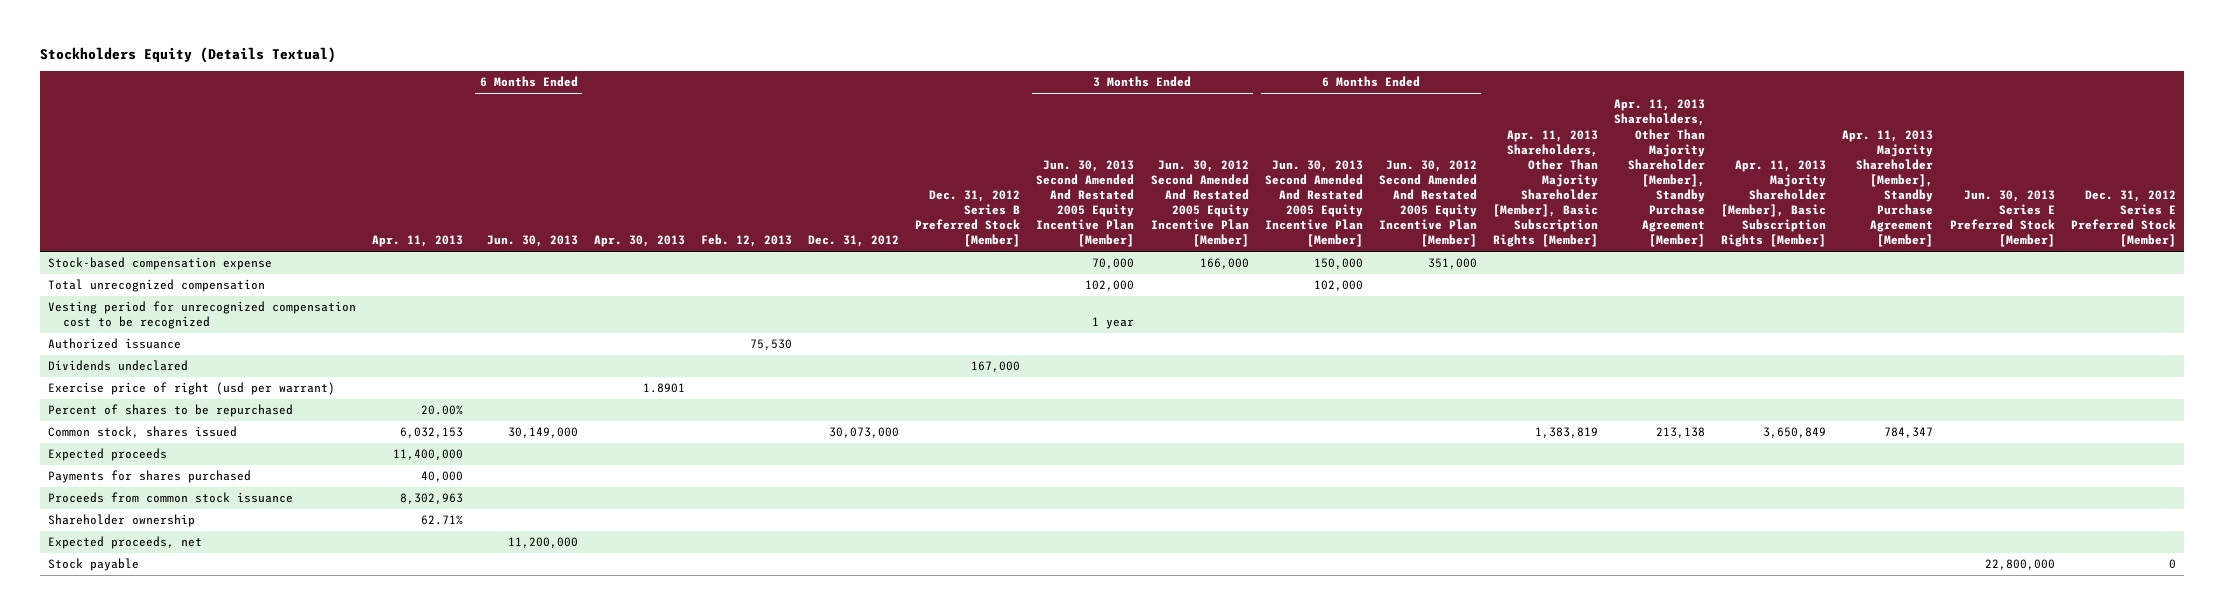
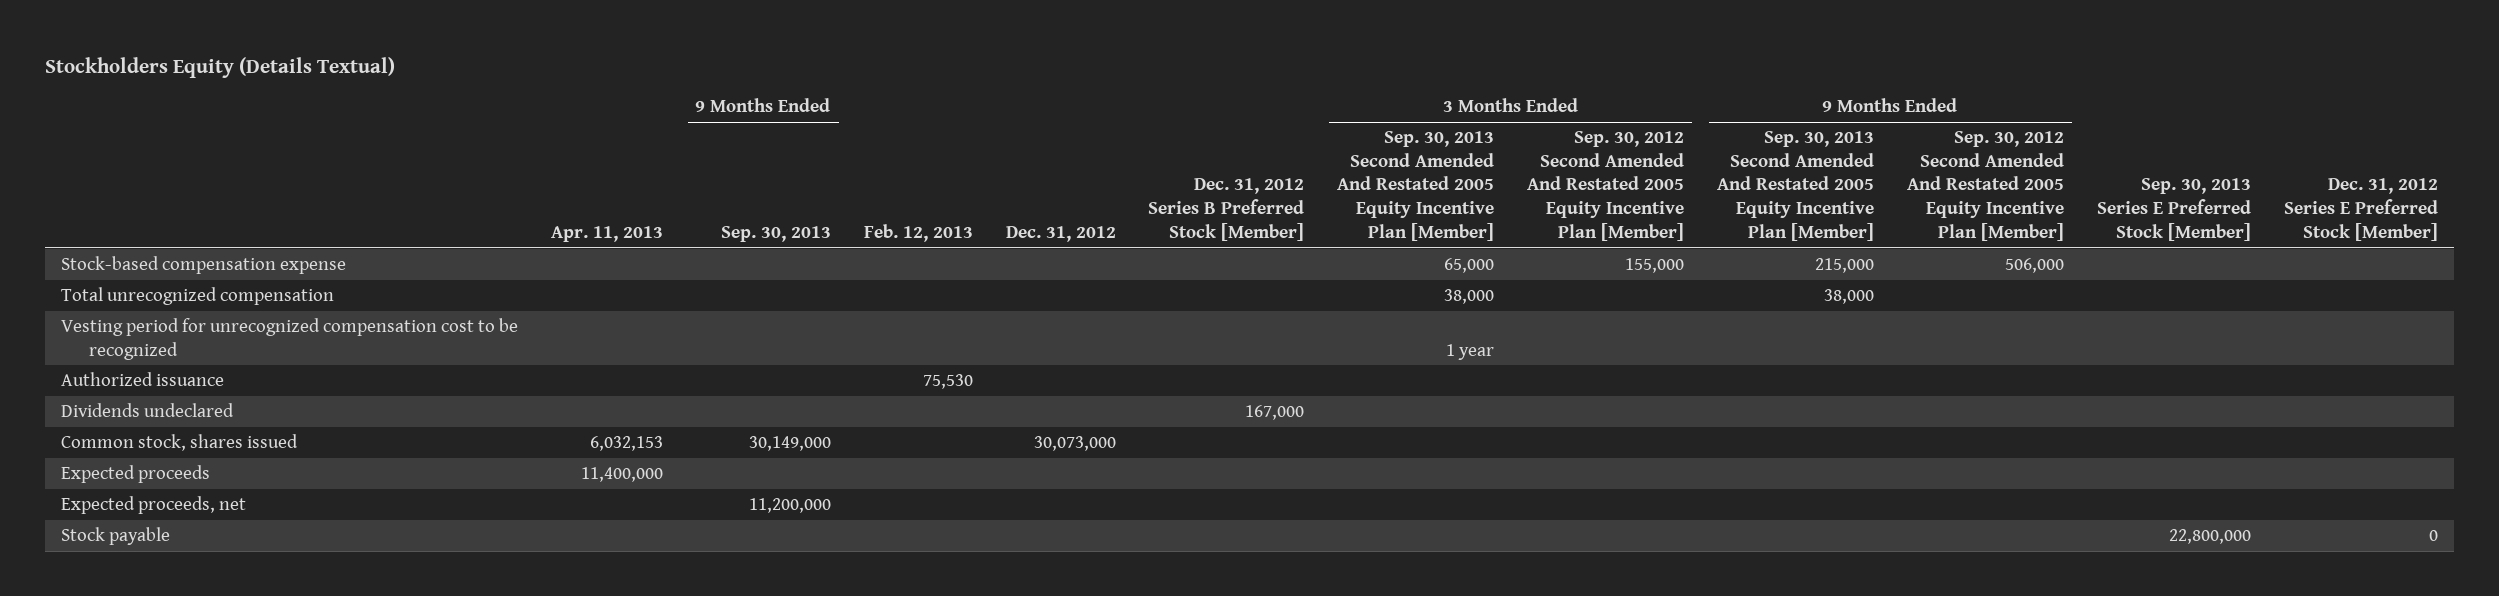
- | Apr. 11, 2013 | 6 Months Ended Jun. 30, 2013 | Apr. 30, 2013 | Feb. 12, 2013 | Dec. 31, 2012 | Dec. 31, 2012 Series B Preferred Stock [Member] | 3 Months Ended Jun. 30, 2013 Second Amended And Restated 2005 Equity Incentive Plan [Member] | 3 Months Ended Jun. 30, 2012 Second Amended And Restated 2005 Equity Incentive Plan [Member] | 6 Months Ended Jun. 30, 2013 Second Amended And Restated 2005 Equity Incentive Plan [Member] | 6 Months Ended Jun. 30, 2012 Second Amended And Restated 2005 Equity Incentive Plan [Member] | Apr. 11, 2013 Shareholders, Other Than Majority Shareholder [Member], Basic Subscription Rights [Member] | Apr. 11, 2013 Shareholders, Other Than Majority Shareholder [Member], Standby Purchase Agreement [Member] | Apr. 11, 2013 Majority Shareholder [Member], Basic Subscription Rights [Member] | Apr. 11, 2013 Majority Shareholder [Member], Standby Purchase Agreement [Member] | Jun. 30, 2013 Series E Preferred Stock [Member] | Dec. 31, 2012 Series E Preferred Stock [Member]
+ | Apr. 11, 2013 | 9 Months Ended Sep. 30, 2013 | Feb. 12, 2013 | Dec. 31, 2012 | Dec. 31, 2012 Series B Preferred Stock [Member] | 3 Months Ended Sep. 30, 2013 Second Amended And Restated 2005 Equity Incentive Plan [Member] | 3 Months Ended Sep. 30, 2012 Second Amended And Restated 2005 Equity Incentive Plan [Member] | 9 Months Ended Sep. 30, 2013 Second Amended And Restated 2005 Equity Incentive Plan [Member] | 9 Months Ended Sep. 30, 2012 Second Amended And Restated 2005 Equity Incentive Plan [Member] | Sep. 30, 2013 Series E Preferred Stock [Member] | Dec. 31, 2012 Series E Preferred Stock [Member]
- Exercise price of right (usd per warrant) | | | 1.8901 | | | | | | | | | | | | |
- Percent of shares to be repurchased | 20.00% | | | | | | | | | | | | | | |
- Payments for shares purchased | 40,000 | | | | | | | | | | | | | | |
- Proceeds from common stock issuance | 8,302,963 | | | | | | | | | | | | | | |
- Shareholder ownership | 62.71% | | | | | | | | | | | | | | |

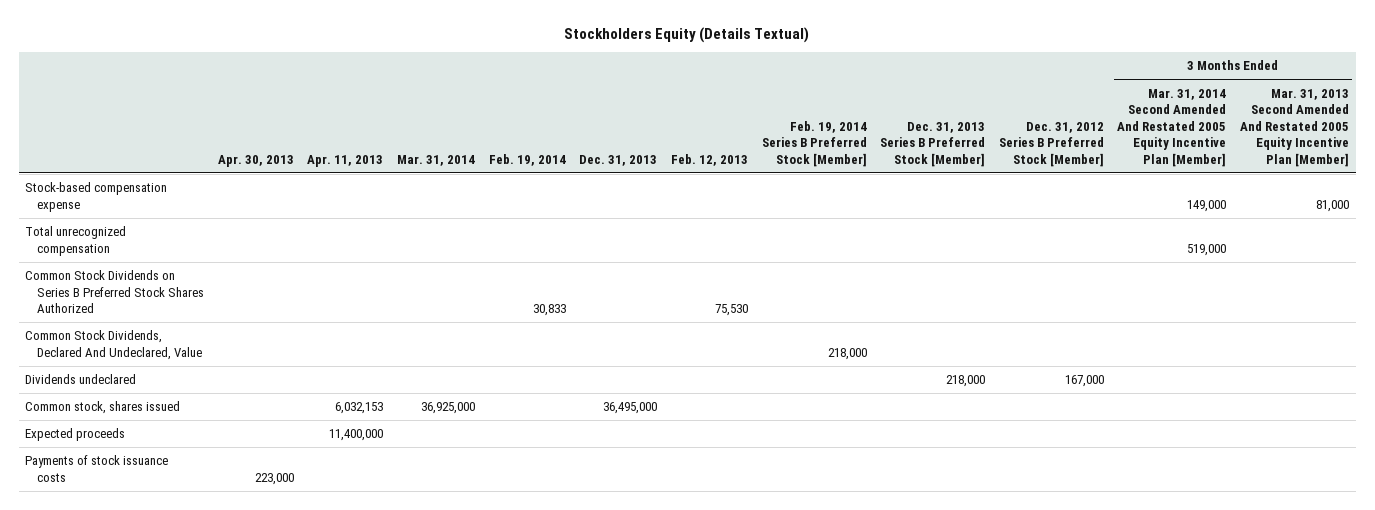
- | Apr. 11, 2013 | 9 Months Ended Sep. 30, 2013 | Feb. 12, 2013 | Dec. 31, 2012 | Dec. 31, 2012 Series B Preferred Stock [Member] | 3 Months Ended Sep. 30, 2013 Second Amended And Restated 2005 Equity Incentive Plan [Member] | 3 Months Ended Sep. 30, 2012 Second Amended And Restated 2005 Equity Incentive Plan [Member] | 9 Months Ended Sep. 30, 2013 Second Amended And Restated 2005 Equity Incentive Plan [Member] | 9 Months Ended Sep. 30, 2012 Second Amended And Restated 2005 Equity Incentive Plan [Member] | Sep. 30, 2013 Series E Preferred Stock [Member] | Dec. 31, 2012 Series E Preferred Stock [Member]
+ | Apr. 30, 2013 | Apr. 11, 2013 | Mar. 31, 2014 | Feb. 19, 2014 | Dec. 31, 2013 | Feb. 12, 2013 | Feb. 19, 2014 Series B Preferred Stock [Member] | Dec. 31, 2013 Series B Preferred Stock [Member] | Dec. 31, 2012 Series B Preferred Stock [Member] | 3 Months Ended Mar. 31, 2014 Second Amended And Restated 2005 Equity Incentive Plan [Member] | 3 Months Ended Mar. 31, 2013 Second Amended And Restated 2005 Equity Incentive Plan [Member]
- Vesting period for unrecognized compensation cost to be recognized | | | | | | 1 year | | | | |
- Authorized issuance | | | 75,530 | | | | | | | |
+ Common Stock Dividends on Series B Preferred Stock Shares Authorized | | | | 30,833 | | 75,530 | | | | |
+ Common Stock Dividends, Declared And Undeclared, Value | | | | | | | 218,000 | | | |
- Expected proceeds, net | | 11,200,000 | | | | | | | | |
- Stock payable | | | | | | | | | | 22,800,000 | 0
+ Payments of stock issuance costs | 223,000 | | | | | | | | | |

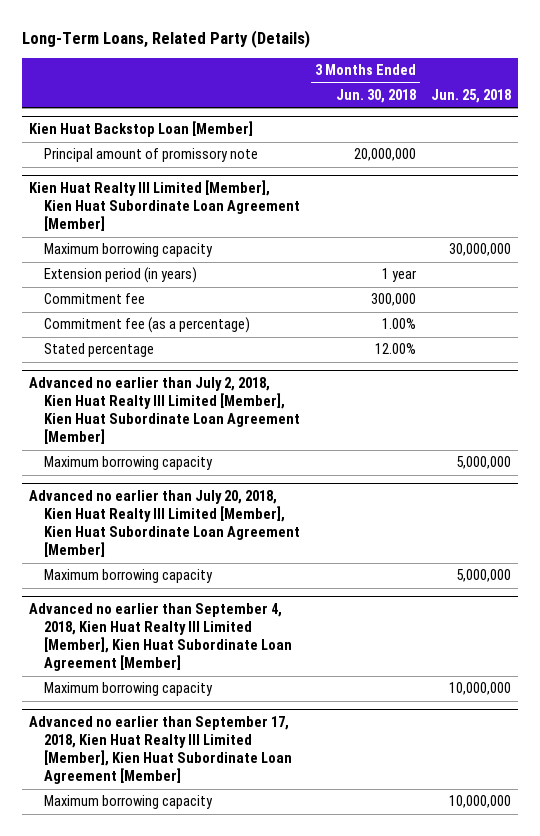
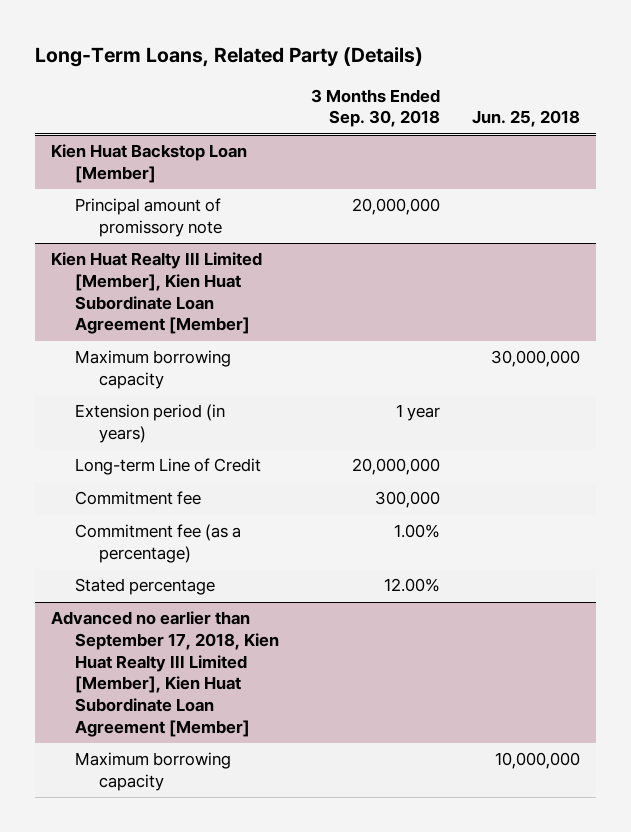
- | 3 Months Ended Jun. 30, 2018 | Jun. 25, 2018
+ | 3 Months Ended Sep. 30, 2018 | Jun. 25, 2018
@ Kien Huat Realty III Limited [Member], Kien Huat Subordinate Loan Agreement [Member]
+ Long-term Line of Credit | 20,000,000 |
- Advanced no earlier than July 2, 2018, Kien Huat Realty III Limited [Member], Kien Huat Subordinate Loan Agreement [Member]
- Maximum borrowing capacity | | 5,000,000
- Advanced no earlier than July 20, 2018, Kien Huat Realty III Limited [Member], Kien Huat Subordinate Loan Agreement [Member]
- Maximum borrowing capacity | | 5,000,000
- Advanced no earlier than September 4, 2018, Kien Huat Realty III Limited [Member], Kien Huat Subordinate Loan Agreement [Member]
- Maximum borrowing capacity | | 10,000,000

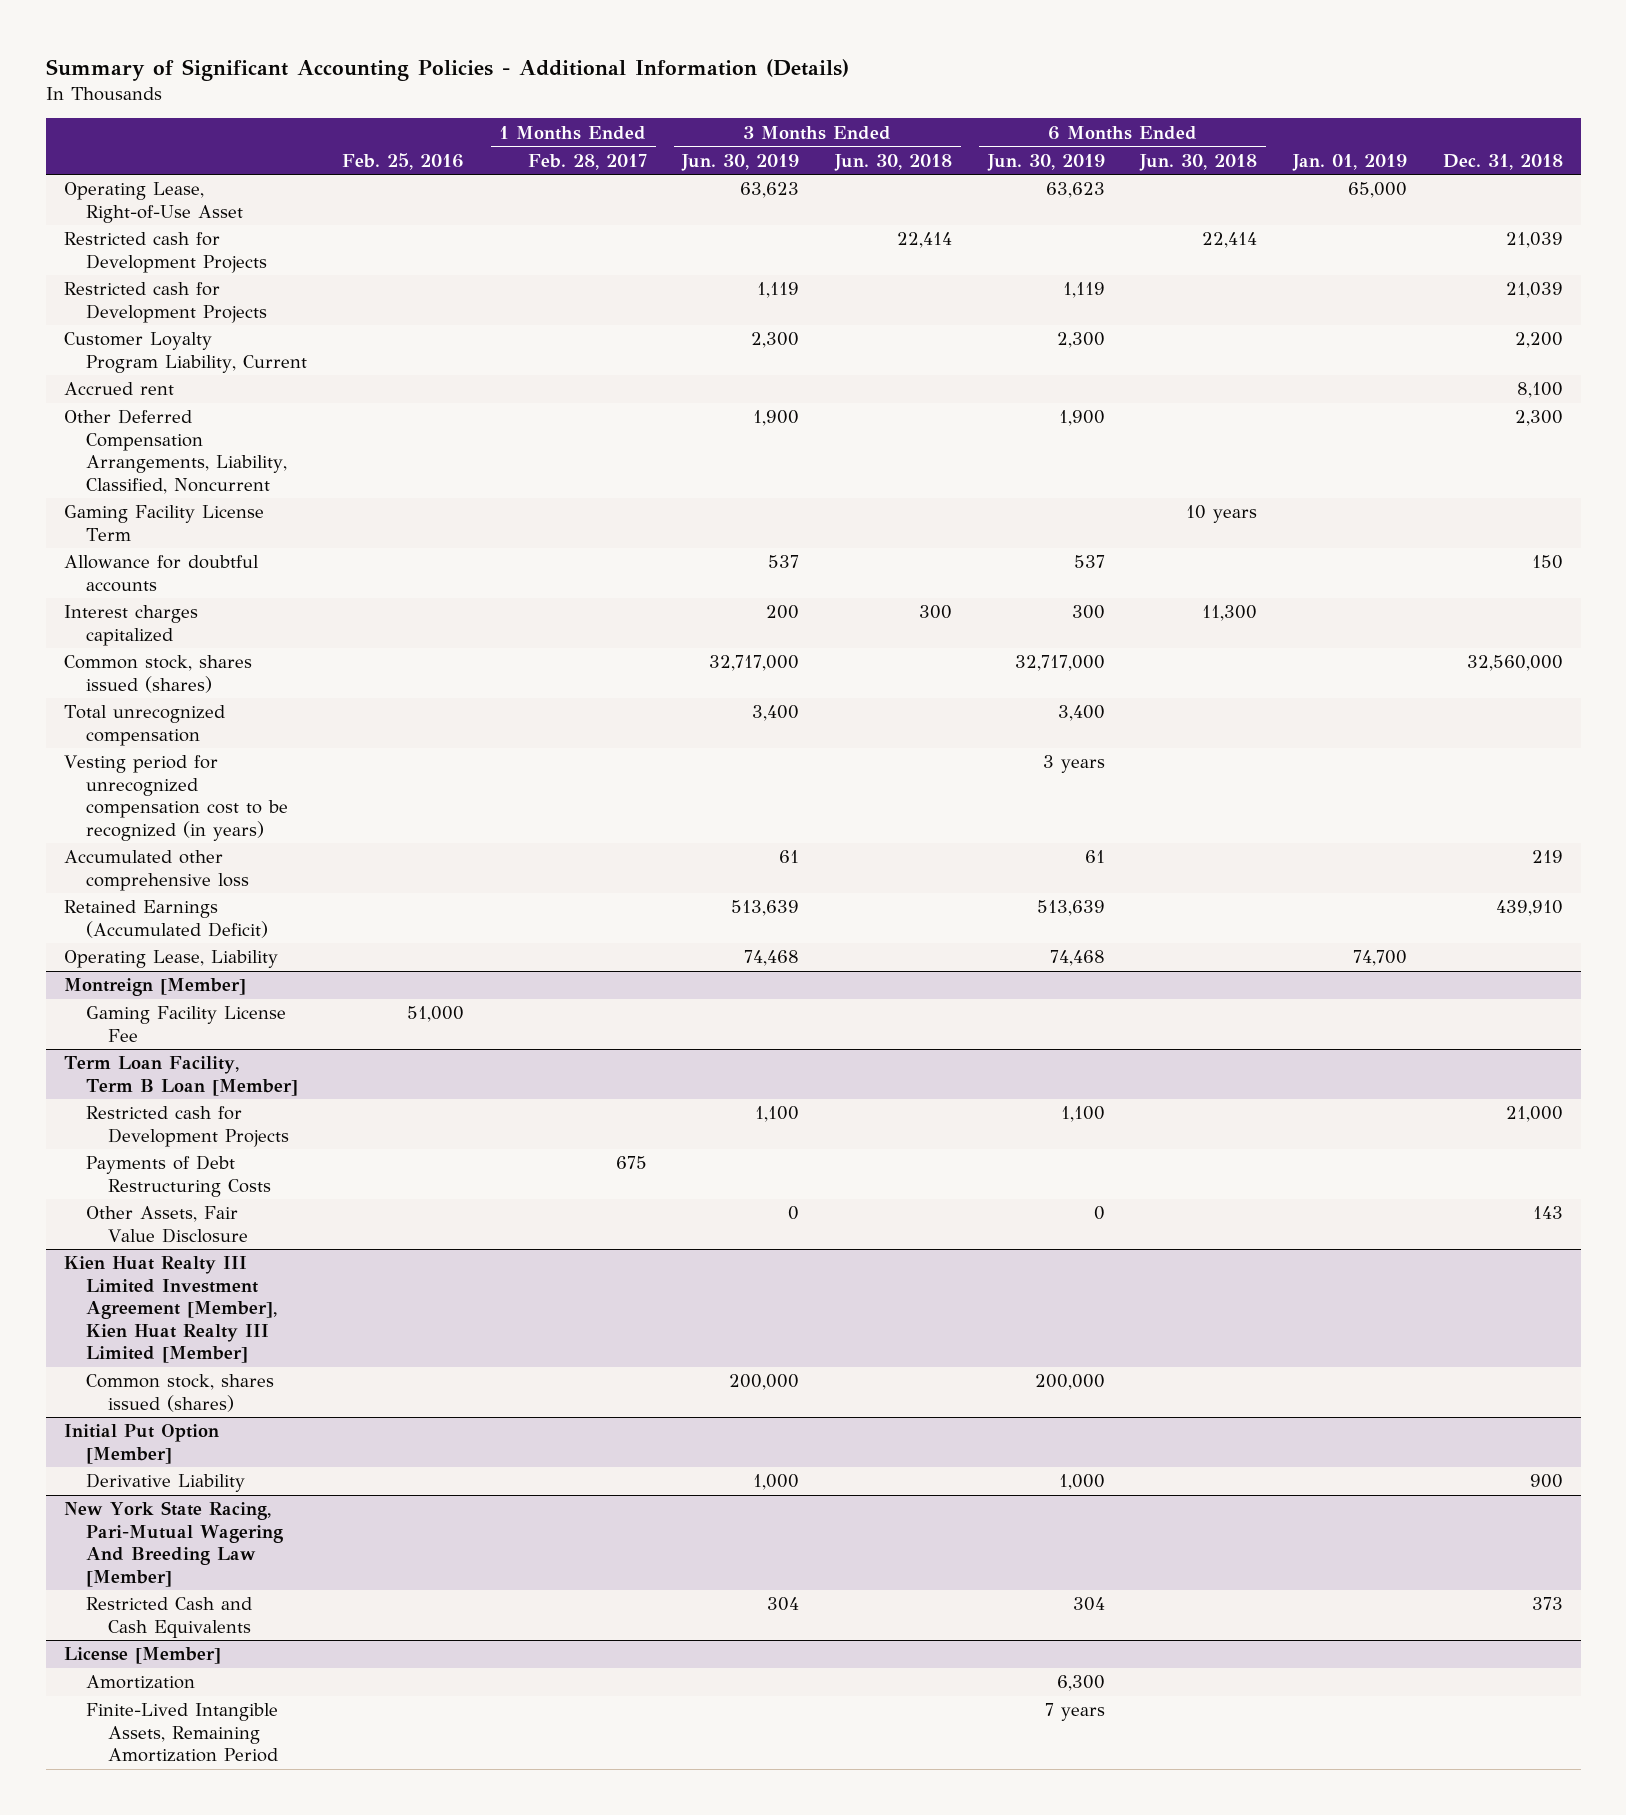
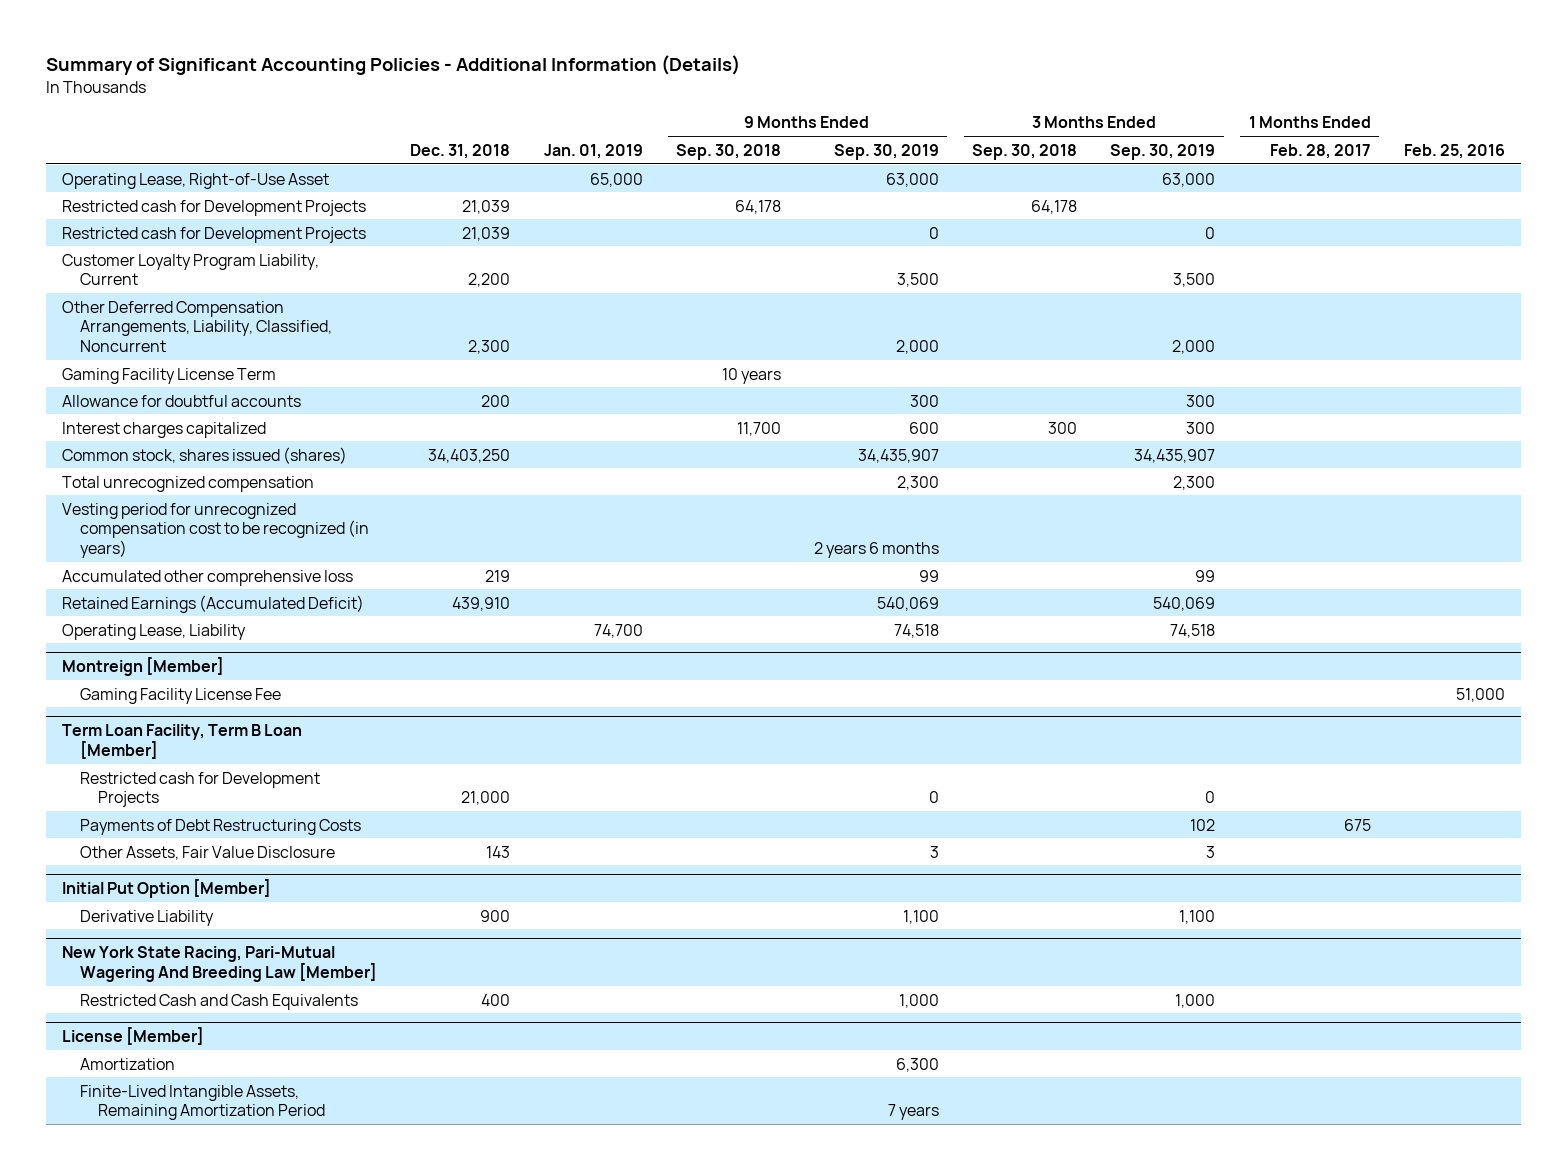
- | Feb. 25, 2016 | 1 Months Ended Feb. 28, 2017 | 3 Months Ended Jun. 30, 2019 | 3 Months Ended Jun. 30, 2018 | 6 Months Ended Jun. 30, 2019 | 6 Months Ended Jun. 30, 2018 | Jan. 01, 2019 | Dec. 31, 2018
+ | Dec. 31, 2018 | Jan. 01, 2019 | 9 Months Ended Sep. 30, 2018 | 9 Months Ended Sep. 30, 2019 | 3 Months Ended Sep. 30, 2018 | 3 Months Ended Sep. 30, 2019 | 1 Months Ended Feb. 28, 2017 | Feb. 25, 2016
- Accrued rent | | | | | | | | 8,100
- Allowance for doubtful accounts | | | 537 | | 537 | | | 150
+ Allowance for doubtful accounts | 200 | | | 300 | | 300 | |
- Common stock, shares issued (shares) | | | 32,717,000 | | 32,717,000 | | | 32,560,000
+ Common stock, shares issued (shares) | 34,403,250 | | | 34,435,907 | | 34,435,907 | |
- Kien Huat Realty III Limited Investment Agreement [Member], Kien Huat Realty III Limited [Member]
- Common stock, shares issued (shares) | | | 200,000 | | 200,000 | | |
@ New York State Racing, Pari-Mutual Wagering And Breeding Law [Member]
- Restricted Cash and Cash Equivalents | | | 304 | | 304 | | | 373
+ Restricted Cash and Cash Equivalents | 400 | | | 1,000 | | 1,000 | |

